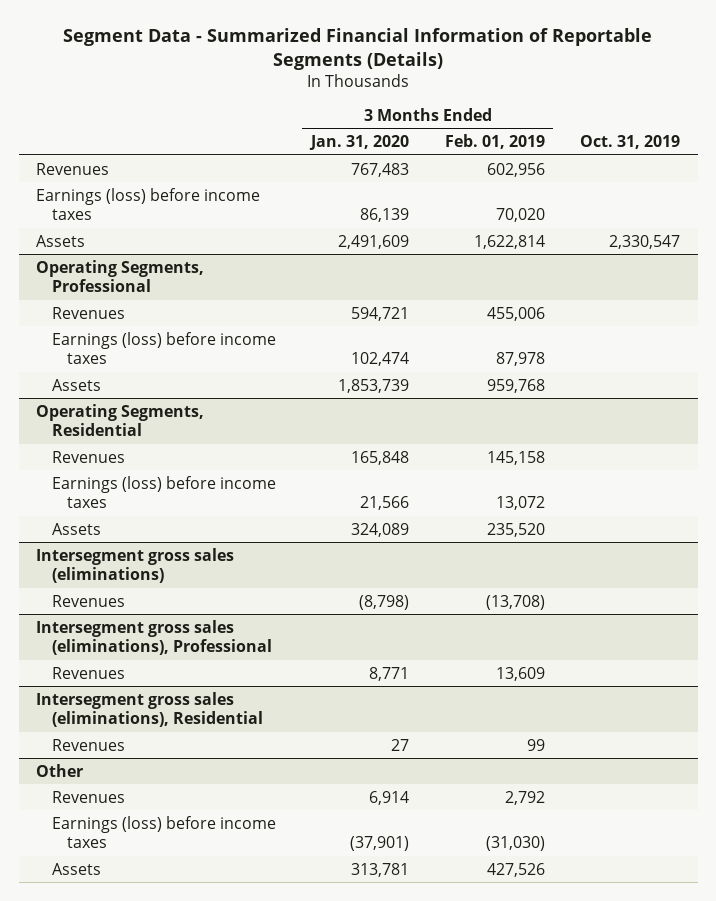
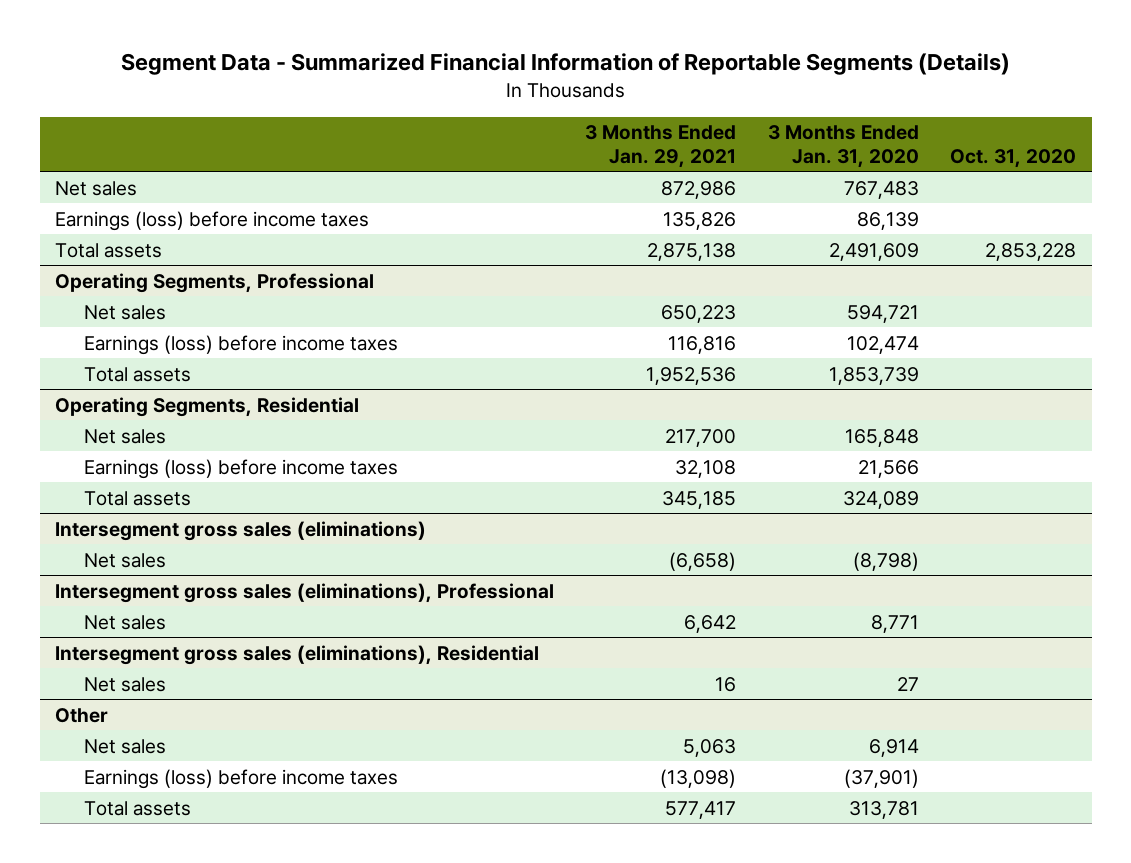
- | 3 Months Ended Jan. 31, 2020 | 3 Months Ended Feb. 01, 2019 | Oct. 31, 2019
+ | 3 Months Ended Jan. 29, 2021 | 3 Months Ended Jan. 31, 2020 | Oct. 31, 2020
- Revenues | 767,483 | 602,956 |
+ Net sales | 872,986 | 767,483 |
- Assets | 2,491,609 | 1,622,814 | 2,330,547
+ Total assets | 2,875,138 | 2,491,609 | 2,853,228
@ Operating Segments, Professional
- Revenues | 594,721 | 455,006 |
+ Net sales | 650,223 | 594,721 |
- Assets | 1,853,739 | 959,768 |
+ Total assets | 1,952,536 | 1,853,739 |
@ Operating Segments, Residential
- Revenues | 165,848 | 145,158 |
+ Net sales | 217,700 | 165,848 |
- Assets | 324,089 | 235,520 |
+ Total assets | 345,185 | 324,089 |
@ Intersegment gross sales (eliminations)
- Revenues | (8,798) | (13,708) |
+ Net sales | (6,658) | (8,798) |
@ Intersegment gross sales (eliminations), Professional
- Revenues | 8,771 | 13,609 |
+ Net sales | 6,642 | 8,771 |
@ Intersegment gross sales (eliminations), Residential
- Revenues | 27 | 99 |
+ Net sales | 16 | 27 |
@ Other
- Revenues | 6,914 | 2,792 |
+ Net sales | 5,063 | 6,914 |
- Assets | 313,781 | 427,526 |
+ Total assets | 577,417 | 313,781 |

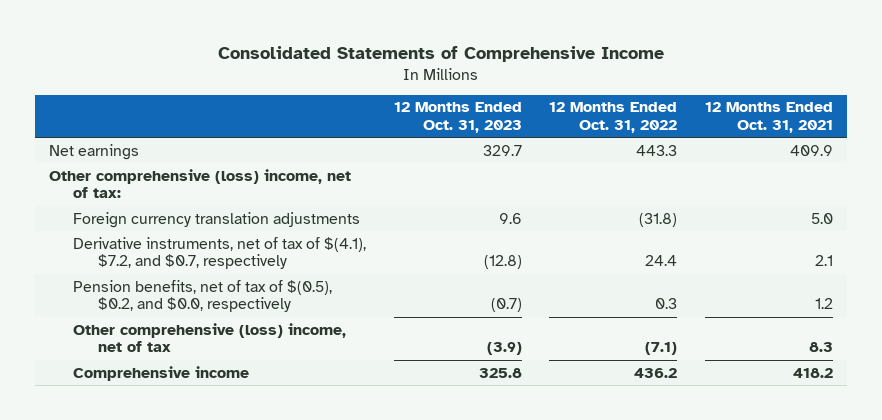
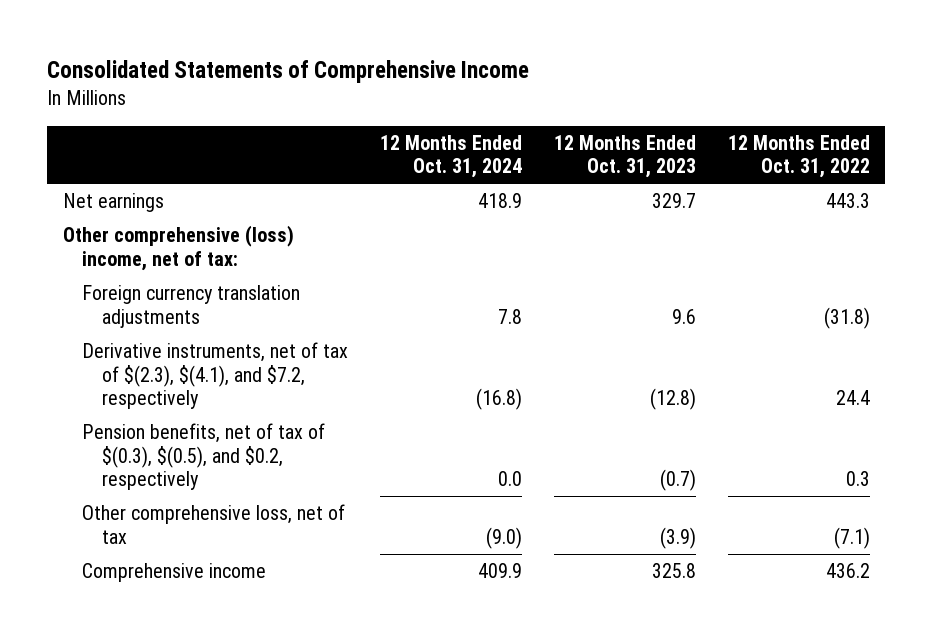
- | 12 Months Ended Oct. 31, 2023 | 12 Months Ended Oct. 31, 2022 | 12 Months Ended Oct. 31, 2021
+ | 12 Months Ended Oct. 31, 2024 | 12 Months Ended Oct. 31, 2023 | 12 Months Ended Oct. 31, 2022
- Derivative instruments, net of tax of $(4.1), $7.2, and $0.7, respectively | (12.8) | 24.4 | 2.1
- Pension benefits, net of tax of $(0.5), $0.2, and $0.0, respectively | (0.7) | 0.3 | 1.2
- Other comprehensive (loss) income, net of tax | (3.9) | (7.1) | 8.3
+ Derivative instruments, net of tax of $(2.3), $(4.1), and $7.2, respectively | (16.8) | (12.8) | 24.4
+ Pension benefits, net of tax of $(0.3), $(0.5), and $0.2, respectively | 0.0 | (0.7) | 0.3
+ Other comprehensive loss, net of tax | (9.0) | (3.9) | (7.1)

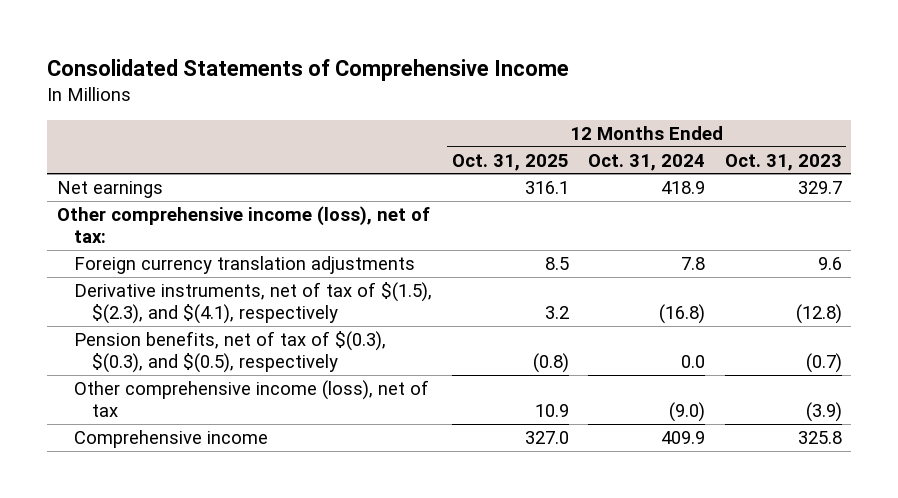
- | 12 Months Ended Oct. 31, 2024 | 12 Months Ended Oct. 31, 2023 | 12 Months Ended Oct. 31, 2022
+ | 12 Months Ended Oct. 31, 2025 | 12 Months Ended Oct. 31, 2024 | 12 Months Ended Oct. 31, 2023
- Other comprehensive (loss) income, net of tax:
+ Other comprehensive income (loss), net of tax:
- Derivative instruments, net of tax of $(2.3), $(4.1), and $7.2, respectively | (16.8) | (12.8) | 24.4
- Pension benefits, net of tax of $(0.3), $(0.5), and $0.2, respectively | 0.0 | (0.7) | 0.3
- Other comprehensive loss, net of tax | (9.0) | (3.9) | (7.1)
+ Derivative instruments, net of tax of $(1.5), $(2.3), and $(4.1), respectively | 3.2 | (16.8) | (12.8)
+ Pension benefits, net of tax of $(0.3), $(0.3), and $(0.5), respectively | (0.8) | 0.0 | (0.7)
+ Other comprehensive income (loss), net of tax | 10.9 | (9.0) | (3.9)

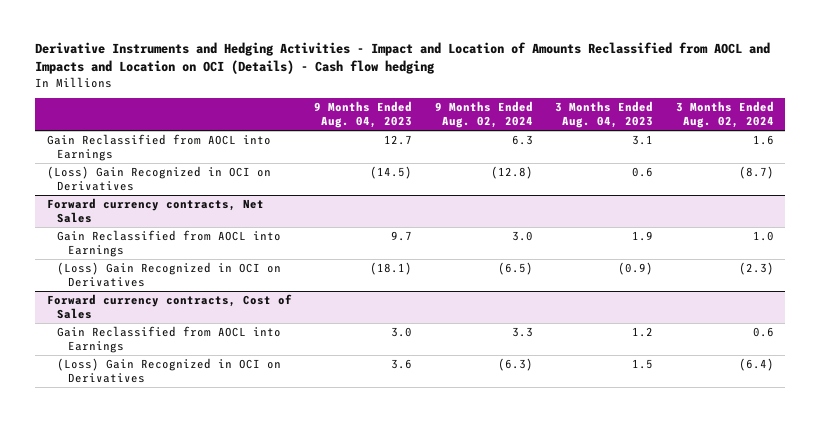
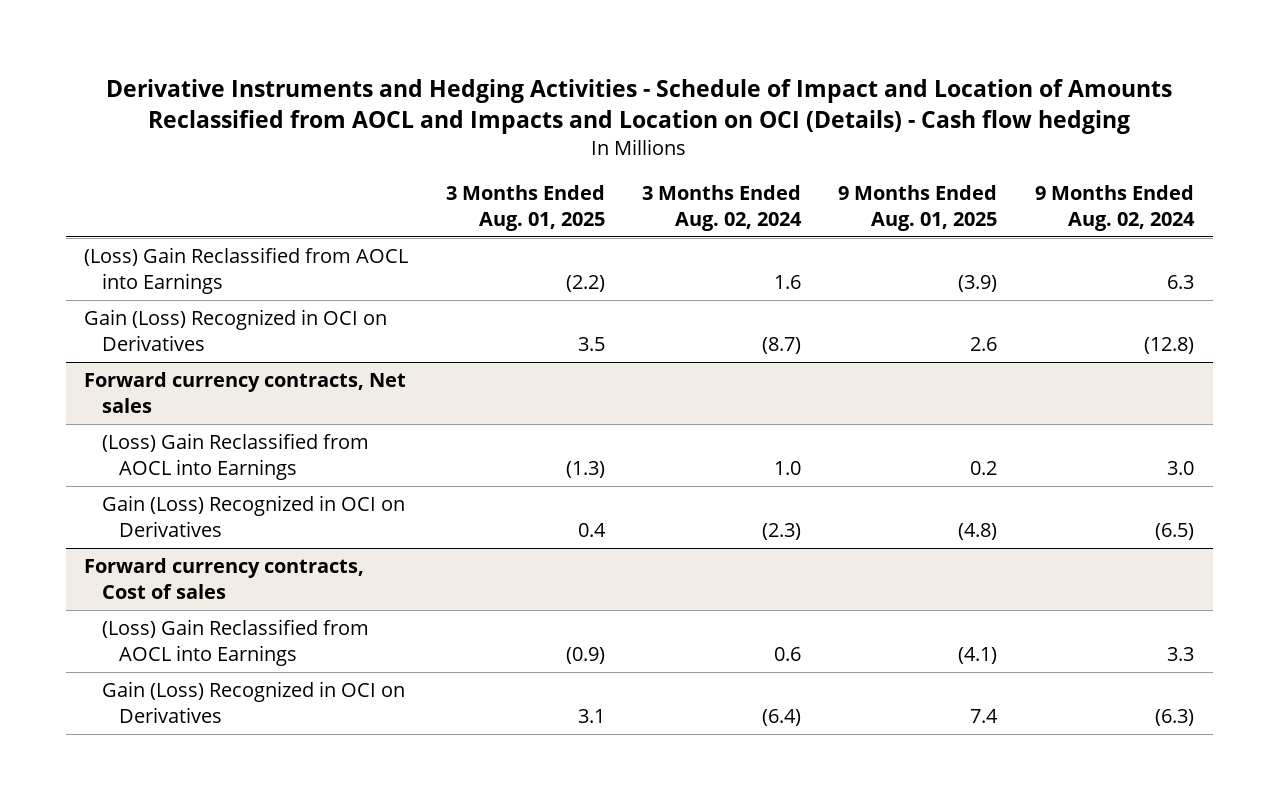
- Derivative Instruments and Hedging Activities - Impact and Location of Amounts Reclassified from AOCL and Impacts and Location on OCI (Details) - Cash flow hedging
+ Derivative Instruments and Hedging Activities - Schedule of Impact and Location of Amounts Reclassified from AOCL and Impacts and Location on OCI (Details) - Cash flow hedging
- | 9 Months Ended Aug. 04, 2023 | 9 Months Ended Aug. 02, 2024 | 3 Months Ended Aug. 04, 2023 | 3 Months Ended Aug. 02, 2024
+ | 3 Months Ended Aug. 01, 2025 | 3 Months Ended Aug. 02, 2024 | 9 Months Ended Aug. 01, 2025 | 9 Months Ended Aug. 02, 2024
- Gain Reclassified from AOCL into Earnings | 12.7 | 6.3 | 3.1 | 1.6
- (Loss) Gain Recognized in OCI on Derivatives | (14.5) | (12.8) | 0.6 | (8.7)
- Forward currency contracts, Net Sales
- Gain Reclassified from AOCL into Earnings | 9.7 | 3.0 | 1.9 | 1.0
- (Loss) Gain Recognized in OCI on Derivatives | (18.1) | (6.5) | (0.9) | (2.3)
- Forward currency contracts, Cost of Sales
- Gain Reclassified from AOCL into Earnings | 3.0 | 3.3 | 1.2 | 0.6
- (Loss) Gain Recognized in OCI on Derivatives | 3.6 | (6.3) | 1.5 | (6.4)
+ (Loss) Gain Reclassified from AOCL into Earnings | (2.2) | 1.6 | (3.9) | 6.3
+ Gain (Loss) Recognized in OCI on Derivatives | 3.5 | (8.7) | 2.6 | (12.8)
+ Forward currency contracts, Net sales
+ (Loss) Gain Reclassified from AOCL into Earnings | (1.3) | 1.0 | 0.2 | 3.0
+ Gain (Loss) Recognized in OCI on Derivatives | 0.4 | (2.3) | (4.8) | (6.5)
+ Forward currency contracts, Cost of sales
+ (Loss) Gain Reclassified from AOCL into Earnings | (0.9) | 0.6 | (4.1) | 3.3
+ Gain (Loss) Recognized in OCI on Derivatives | 3.1 | (6.4) | 7.4 | (6.3)

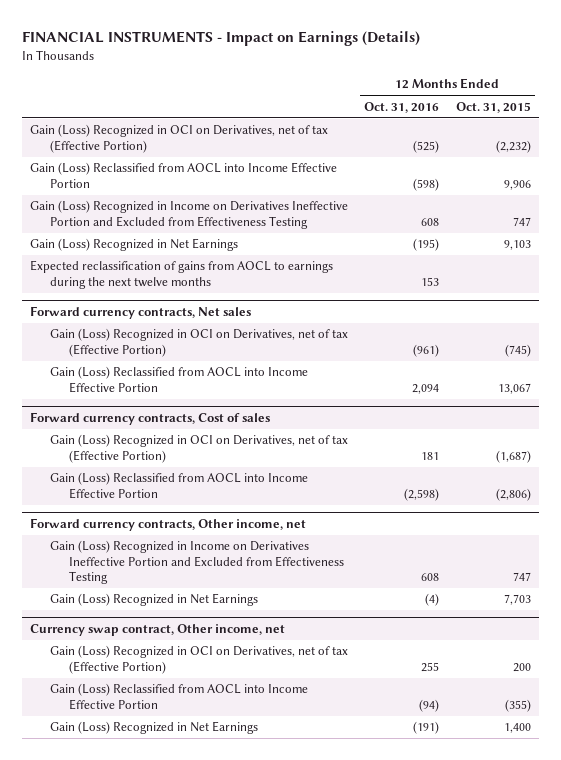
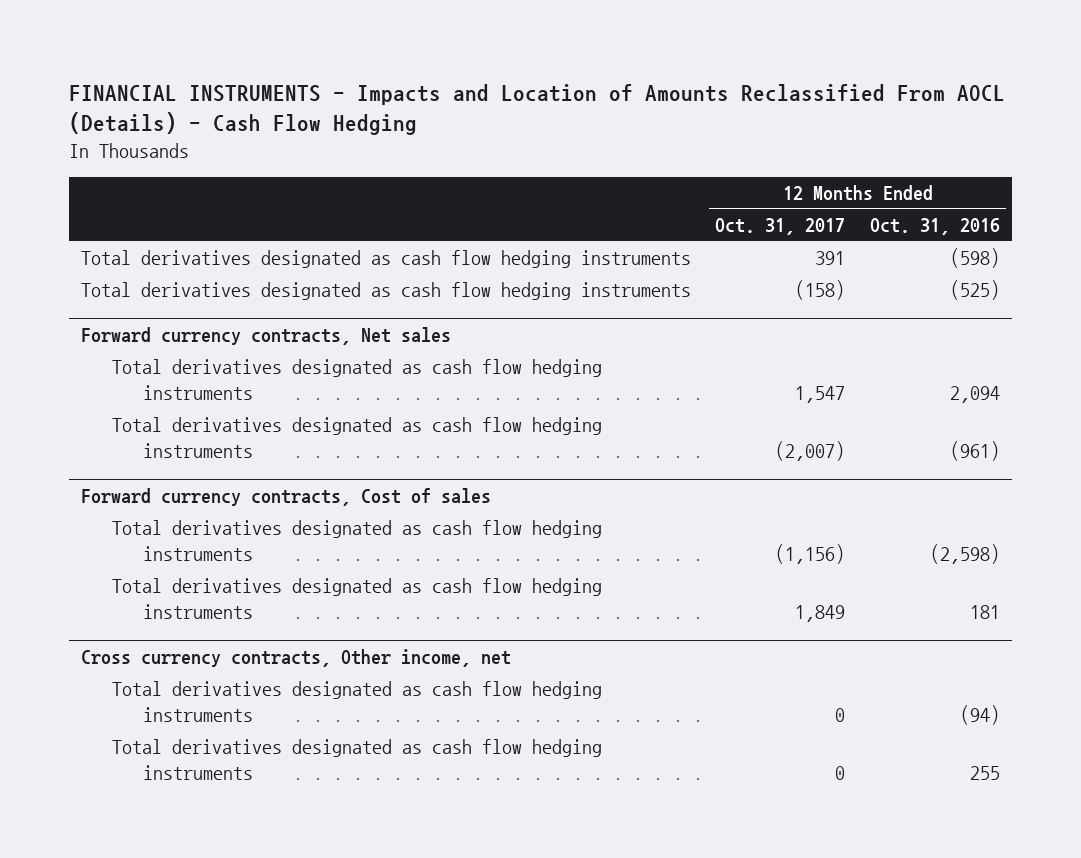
- FINANCIAL INSTRUMENTS - Impact on Earnings (Details)
+ FINANCIAL INSTRUMENTS - Impacts and Location of Amounts Reclassified From AOCL (Details) - Cash Flow Hedging
- | 12 Months Ended Oct. 31, 2016 | 12 Months Ended Oct. 31, 2015
+ | 12 Months Ended Oct. 31, 2017 | 12 Months Ended Oct. 31, 2016
- Gain (Loss) Recognized in OCI on Derivatives, net of tax (Effective Portion) | (525) | (2,232)
- Gain (Loss) Reclassified from AOCL into Income Effective Portion | (598) | 9,906
- Gain (Loss) Recognized in Income on Derivatives Ineffective Portion and Excluded from Effectiveness Testing | 608 | 747
- Gain (Loss) Recognized in Net Earnings | (195) | 9,103
- Expected reclassification of gains from AOCL to earnings during the next twelve months | 153 |
+ Total derivatives designated as cash flow hedging instruments | 391 | (598)
+ Total derivatives designated as cash flow hedging instruments | (158) | (525)
@ Forward currency contracts, Net sales
- Gain (Loss) Recognized in OCI on Derivatives, net of tax (Effective Portion) | (961) | (745)
- Gain (Loss) Reclassified from AOCL into Income Effective Portion | 2,094 | 13,067
+ Total derivatives designated as cash flow hedging instruments | 1,547 | 2,094
+ Total derivatives designated as cash flow hedging instruments | (2,007) | (961)
@ Forward currency contracts, Cost of sales
- Gain (Loss) Recognized in OCI on Derivatives, net of tax (Effective Portion) | 181 | (1,687)
- Gain (Loss) Reclassified from AOCL into Income Effective Portion | (2,598) | (2,806)
- Forward currency contracts, Other income, net
- Gain (Loss) Recognized in Income on Derivatives Ineffective Portion and Excluded from Effectiveness Testing | 608 | 747
- Gain (Loss) Recognized in Net Earnings | (4) | 7,703
- Currency swap contract, Other income, net
- Gain (Loss) Recognized in OCI on Derivatives, net of tax (Effective Portion) | 255 | 200
- Gain (Loss) Reclassified from AOCL into Income Effective Portion | (94) | (355)
- Gain (Loss) Recognized in Net Earnings | (191) | 1,400
@ Forward currency contracts, Cost of sales
+ Total derivatives designated as cash flow hedging instruments | (1,156) | (2,598)
+ Total derivatives designated as cash flow hedging instruments | 1,849 | 181
+ Cross currency contracts, Other income, net
+ Total derivatives designated as cash flow hedging instruments | 0 | (94)
+ Total derivatives designated as cash flow hedging instruments | 0 | 255

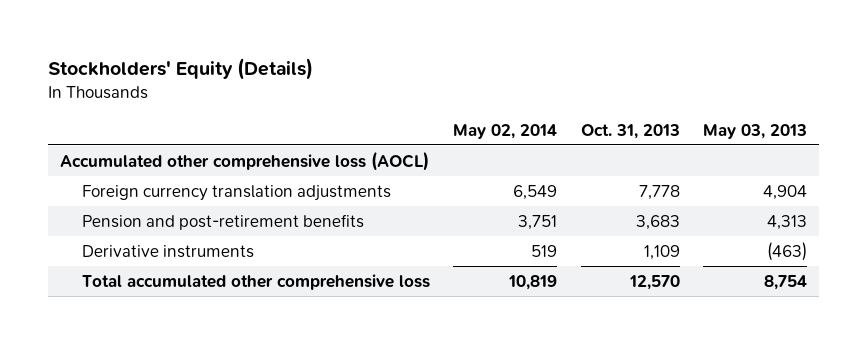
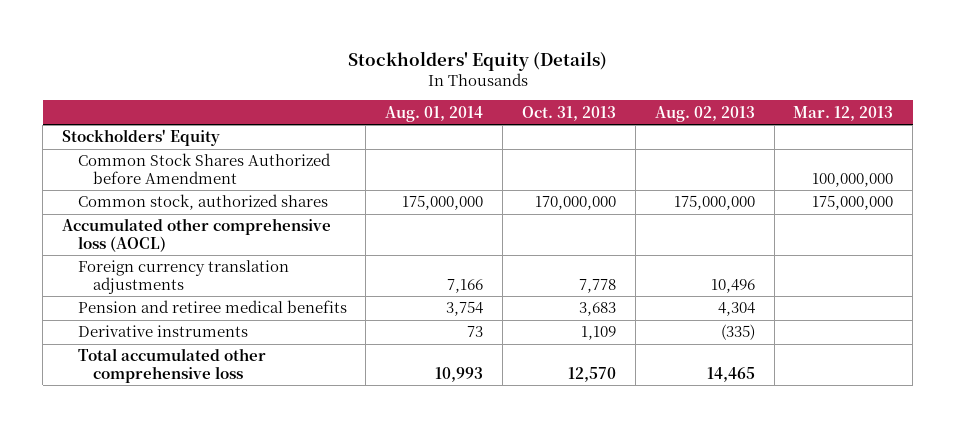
- | May 02, 2014 | Oct. 31, 2013 | May 03, 2013
+ | Aug. 01, 2014 | Oct. 31, 2013 | Aug. 02, 2013 | Mar. 12, 2013
+ Stockholders' Equity
+ Common Stock Shares Authorized before Amendment | | | | 100,000,000
+ Common stock, authorized shares | 175,000,000 | 170,000,000 | 175,000,000 | 175,000,000
- Pension and post-retirement benefits | 3,751 | 3,683 | 4,313
+ Pension and retiree medical benefits | 3,754 | 3,683 | 4,304 |

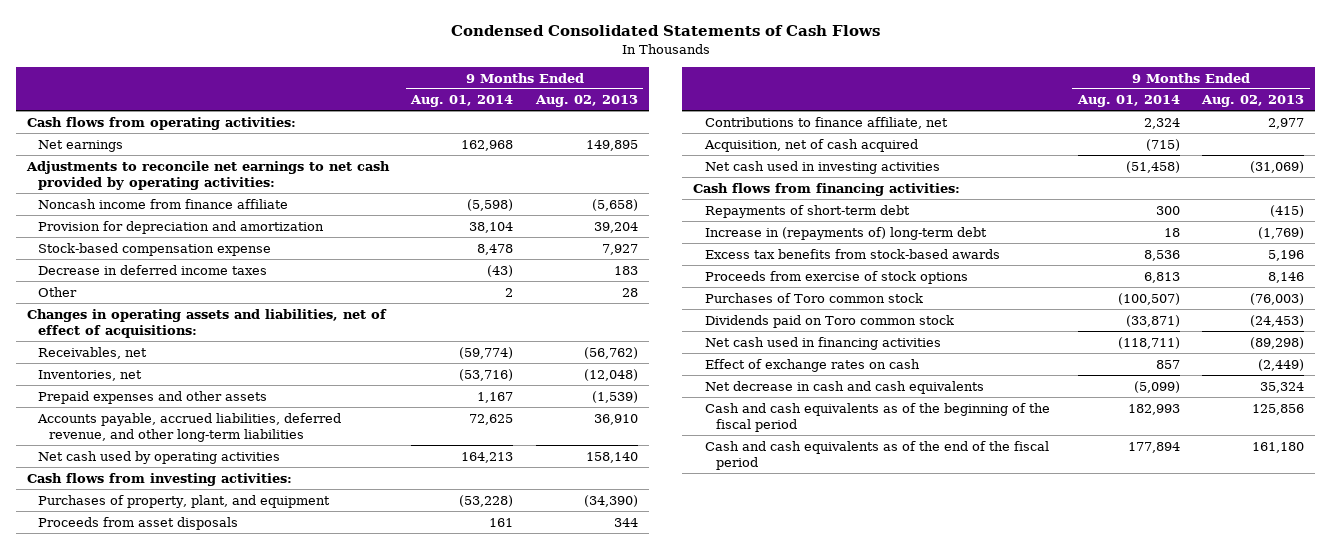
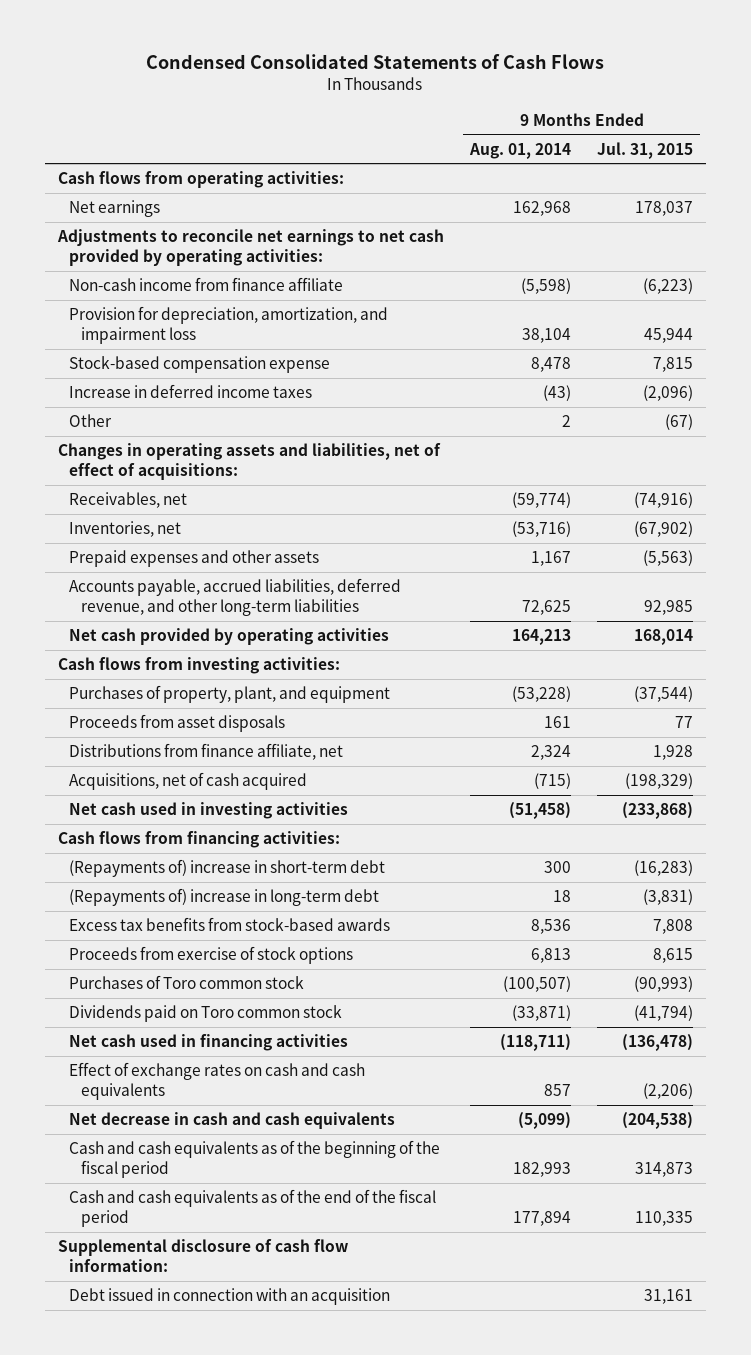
- | 9 Months Ended Aug. 01, 2014 | 9 Months Ended Aug. 02, 2013
+ | 9 Months Ended Aug. 01, 2014 | 9 Months Ended Jul. 31, 2015
- Noncash income from finance affiliate | (5,598) | (5,658)
- Provision for depreciation and amortization | 38,104 | 39,204
+ Non-cash income from finance affiliate | (5,598) | (6,223)
+ Provision for depreciation, amortization, and impairment loss | 38,104 | 45,944
- Decrease in deferred income taxes | (43) | 183
+ Increase in deferred income taxes | (43) | (2,096)
- Net cash used by operating activities | 164,213 | 158,140
+ Net cash provided by operating activities | 164,213 | 168,014
- Contributions to finance affiliate, net | 2,324 | 2,977
- Acquisition, net of cash acquired | (715) |
+ Distributions from finance affiliate, net | 2,324 | 1,928
+ Acquisitions, net of cash acquired | (715) | (198,329)
- Repayments of short-term debt | 300 | (415)
- Increase in (repayments of) long-term debt | 18 | (1,769)
+ (Repayments of) increase in short-term debt | 300 | (16,283)
+ (Repayments of) increase in long-term debt | 18 | (3,831)
- Effect of exchange rates on cash | 857 | (2,449)
+ Effect of exchange rates on cash and cash equivalents | 857 | (2,206)
+ Supplemental disclosure of cash flow information:
+ Debt issued in connection with an acquisition | | 31,161

